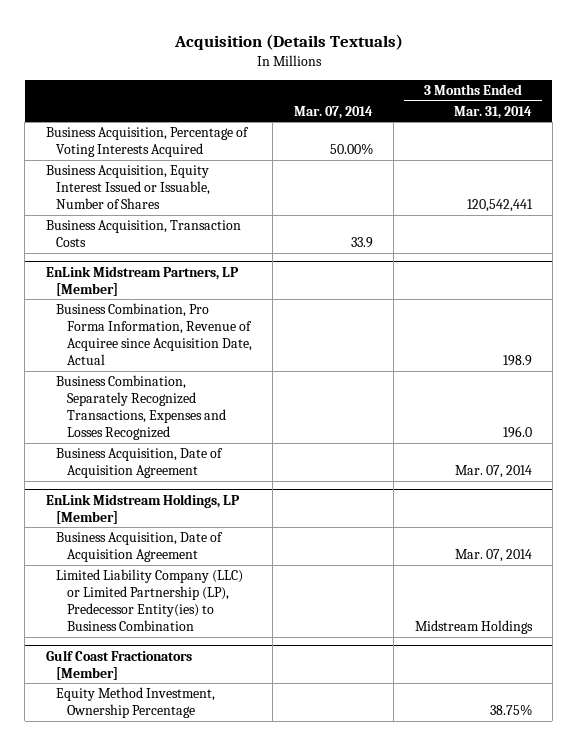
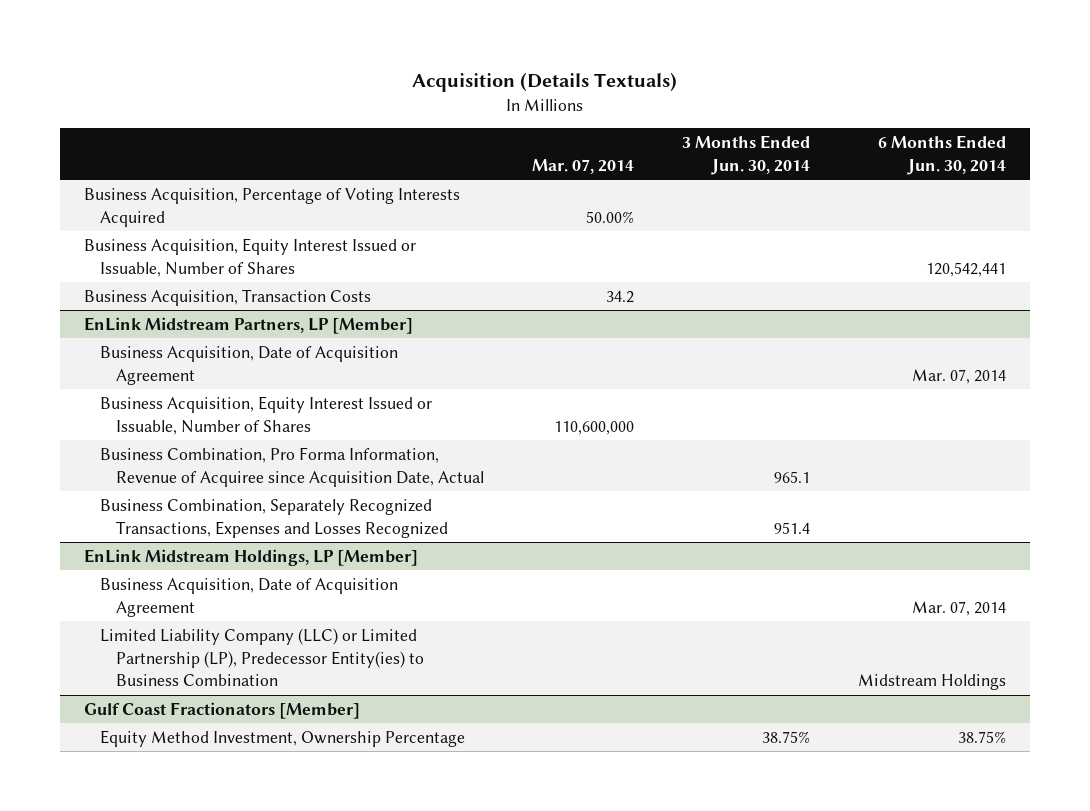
- | Mar. 07, 2014 | 3 Months Ended Mar. 31, 2014
+ | Mar. 07, 2014 | 3 Months Ended Jun. 30, 2014 | 6 Months Ended Jun. 30, 2014
- Business Acquisition, Transaction Costs | 33.9 |
+ Business Acquisition, Transaction Costs | 34.2 | |
@ EnLink Midstream Partners, LP [Member]
moved up: Business Acquisition, Date of Acquisition Agreement | | | Mar. 07, 2014
+ Business Acquisition, Equity Interest Issued or Issuable, Number of Shares | 110,600,000 | |

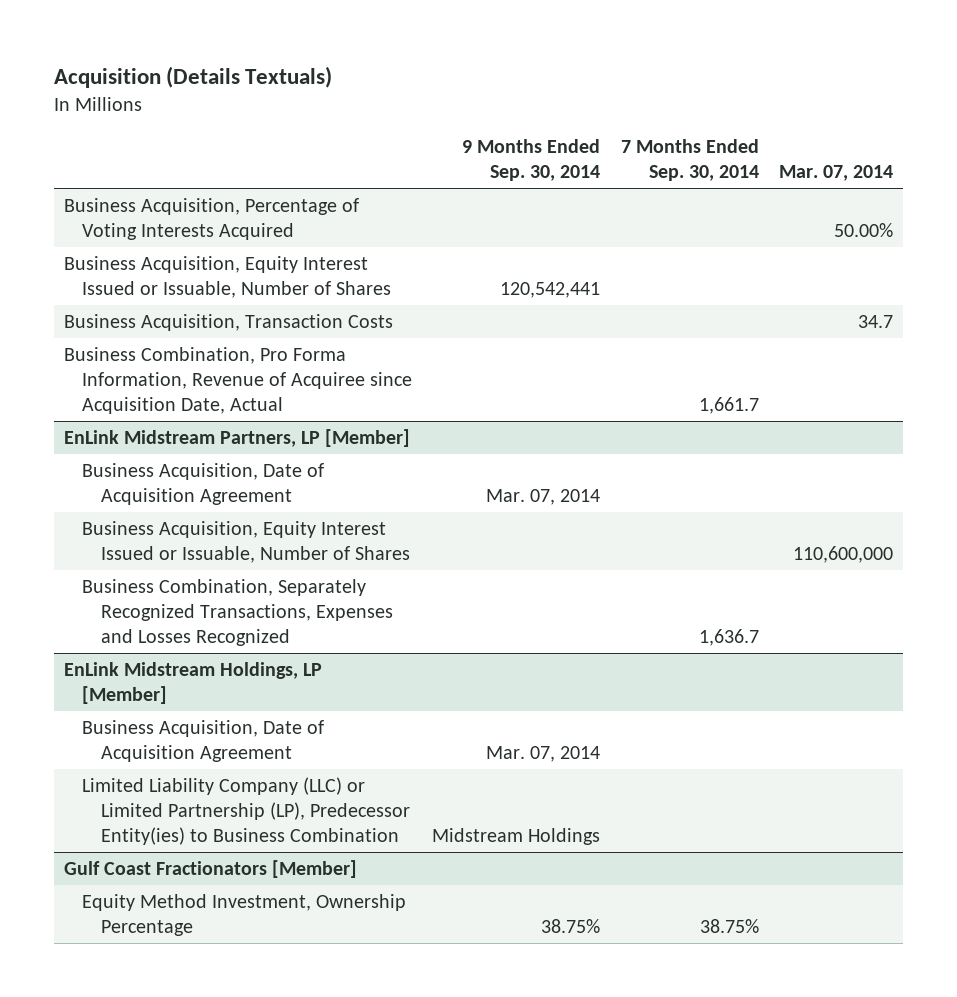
- | Mar. 07, 2014 | 3 Months Ended Jun. 30, 2014 | 6 Months Ended Jun. 30, 2014
+ | 9 Months Ended Sep. 30, 2014 | 7 Months Ended Sep. 30, 2014 | Mar. 07, 2014
- Business Acquisition, Transaction Costs | 34.2 | |
+ Business Acquisition, Transaction Costs | | | 34.7
+ Business Combination, Pro Forma Information, Revenue of Acquiree since Acquisition Date, Actual | | 1,661.7 |
@ EnLink Midstream Partners, LP [Member]
- Business Combination, Pro Forma Information, Revenue of Acquiree since Acquisition Date, Actual | | 965.1 |

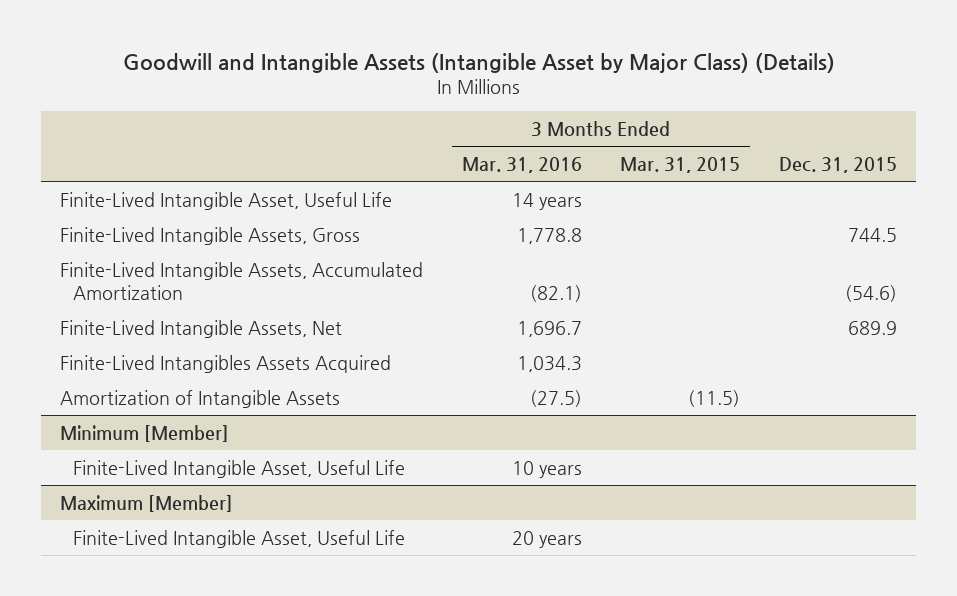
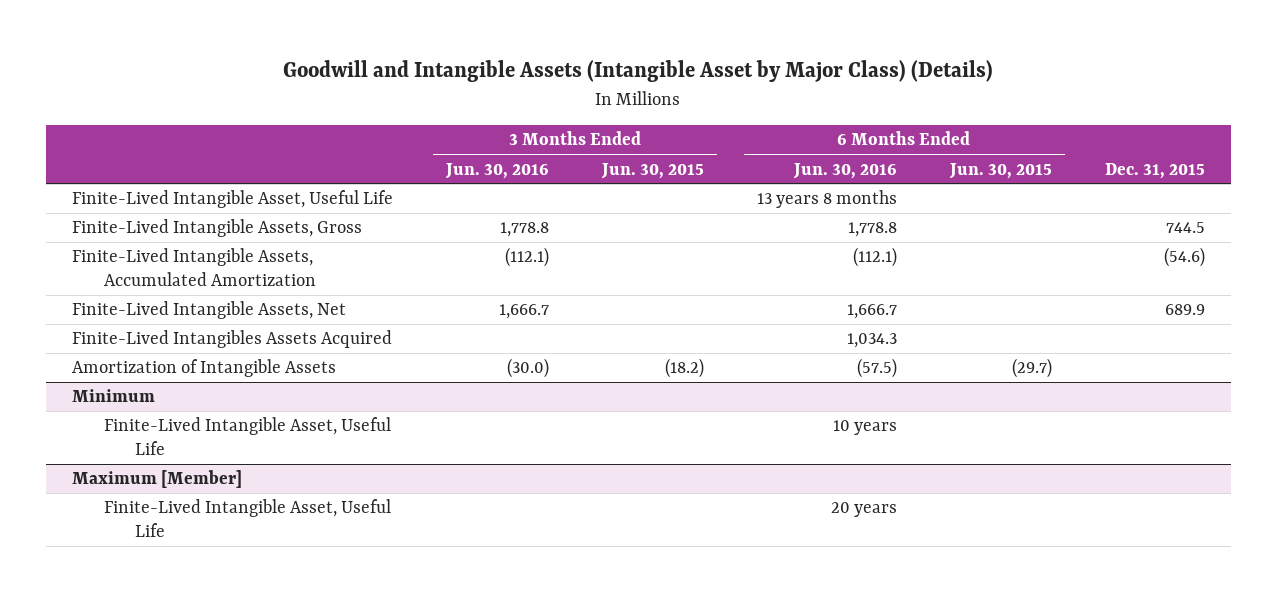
- | 3 Months Ended Mar. 31, 2016 | 3 Months Ended Mar. 31, 2015 | Dec. 31, 2015
+ | 3 Months Ended Jun. 30, 2016 | 3 Months Ended Jun. 30, 2015 | 6 Months Ended Jun. 30, 2016 | 6 Months Ended Jun. 30, 2015 | Dec. 31, 2015
- Minimum [Member]
+ Minimum

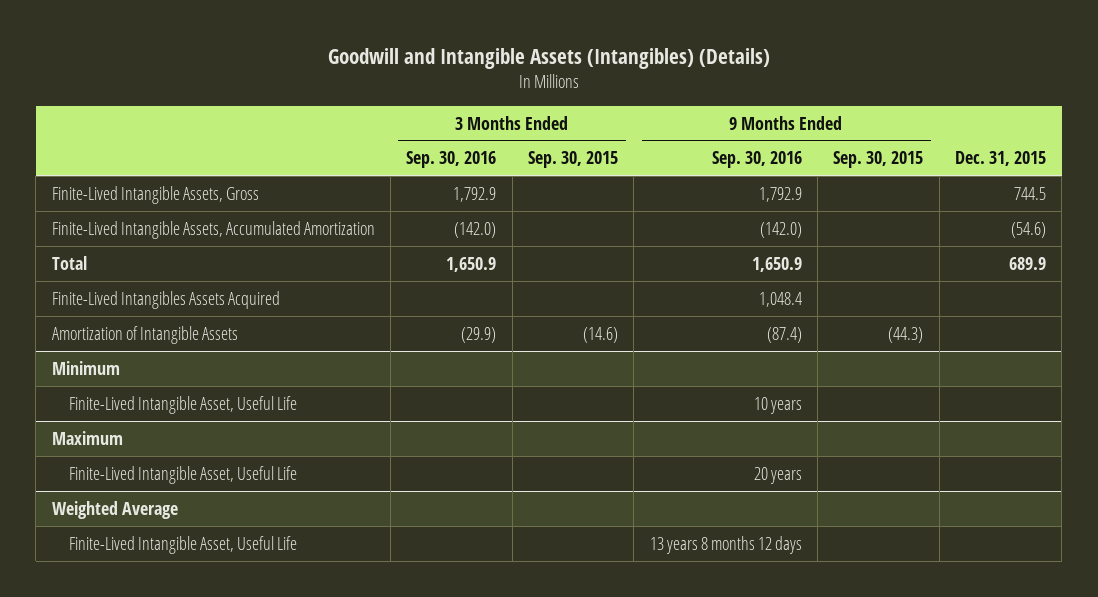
- Goodwill and Intangible Assets (Intangible Asset by Major Class) (Details)
+ Goodwill and Intangible Assets (Intangibles) (Details)
- | 3 Months Ended Jun. 30, 2016 | 3 Months Ended Jun. 30, 2015 | 6 Months Ended Jun. 30, 2016 | 6 Months Ended Jun. 30, 2015 | Dec. 31, 2015
+ | 3 Months Ended Sep. 30, 2016 | 3 Months Ended Sep. 30, 2015 | 9 Months Ended Sep. 30, 2016 | 9 Months Ended Sep. 30, 2015 | Dec. 31, 2015
- Finite-Lived Intangible Asset, Useful Life | | | 13 years 8 months | |
- Finite-Lived Intangible Assets, Net | 1,666.7 | | 1,666.7 | | 689.9
+ Total | 1,650.9 | | 1,650.9 | | 689.9
- Maximum [Member]
+ Maximum
+ Weighted Average
+ Finite-Lived Intangible Asset, Useful Life | | | 13 years 8 months 12 days | |

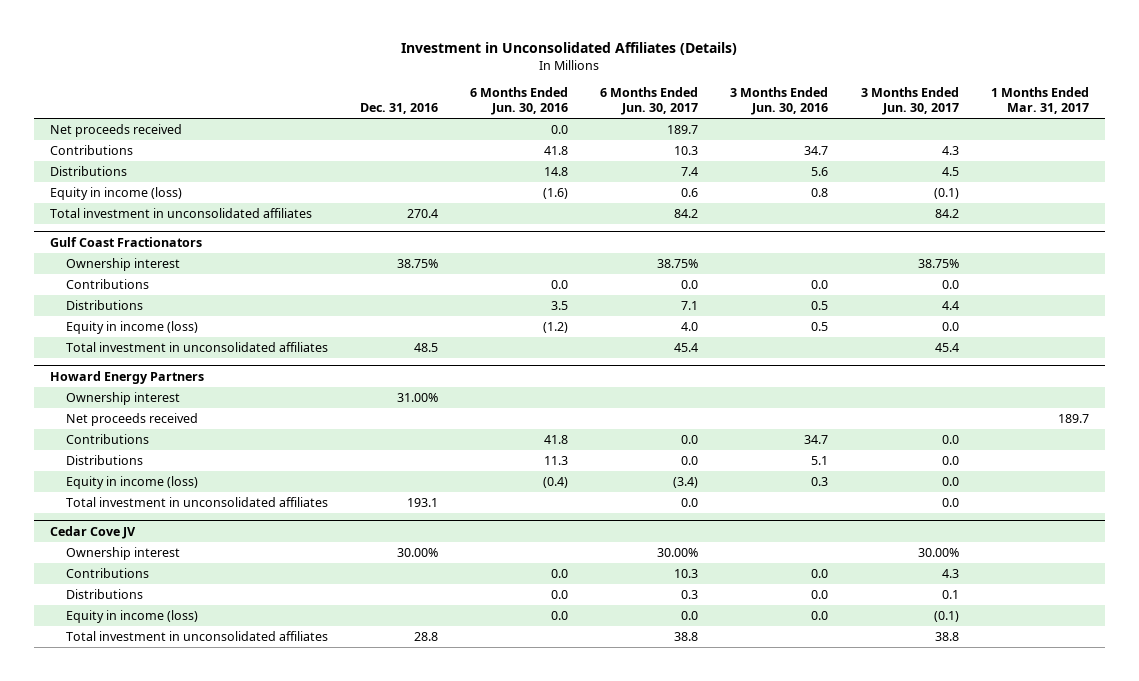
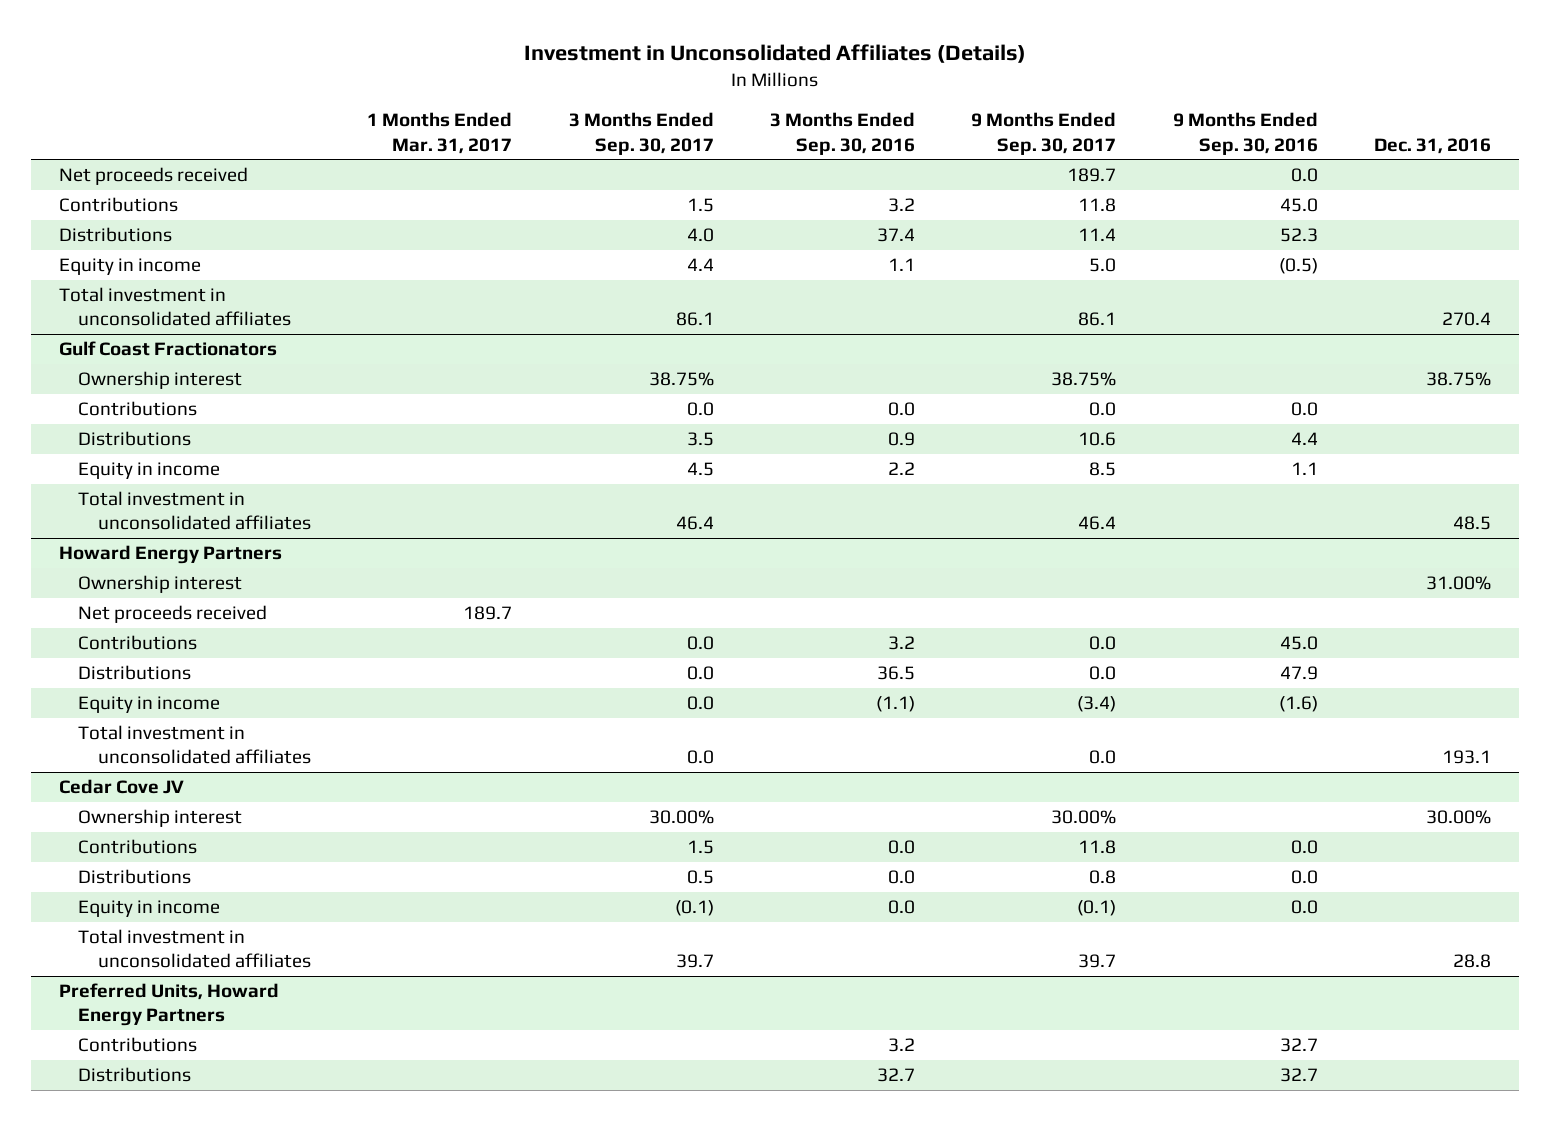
- | Dec. 31, 2016 | 6 Months Ended Jun. 30, 2016 | 6 Months Ended Jun. 30, 2017 | 3 Months Ended Jun. 30, 2016 | 3 Months Ended Jun. 30, 2017 | 1 Months Ended Mar. 31, 2017
+ | 1 Months Ended Mar. 31, 2017 | 3 Months Ended Sep. 30, 2017 | 3 Months Ended Sep. 30, 2016 | 9 Months Ended Sep. 30, 2017 | 9 Months Ended Sep. 30, 2016 | Dec. 31, 2016
- Equity in income (loss) | | (1.6) | 0.6 | 0.8 | (0.1) |
+ Equity in income | | 4.4 | 1.1 | 5.0 | (0.5) |
@ Gulf Coast Fractionators
- Equity in income (loss) | | (1.2) | 4.0 | 0.5 | 0.0 |
+ Equity in income | | 4.5 | 2.2 | 8.5 | 1.1 |
@ Howard Energy Partners
- Equity in income (loss) | | (0.4) | (3.4) | 0.3 | 0.0 |
+ Equity in income | | 0.0 | (1.1) | (3.4) | (1.6) |
@ Cedar Cove JV
- Equity in income (loss) | | 0.0 | 0.0 | 0.0 | (0.1) |
+ Equity in income | | (0.1) | 0.0 | (0.1) | 0.0 |
+ Preferred Units, Howard Energy Partners
+ Contributions | | | 3.2 | | 32.7 |
+ Distributions | | | 32.7 | | 32.7 |

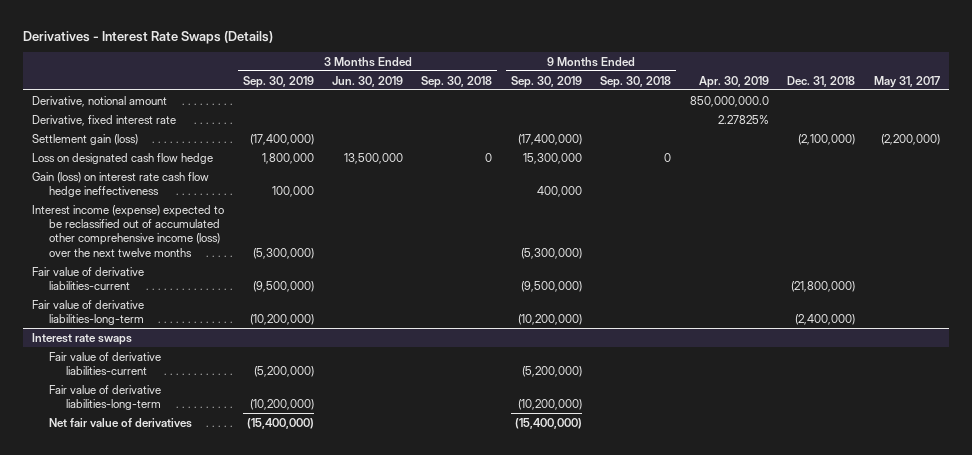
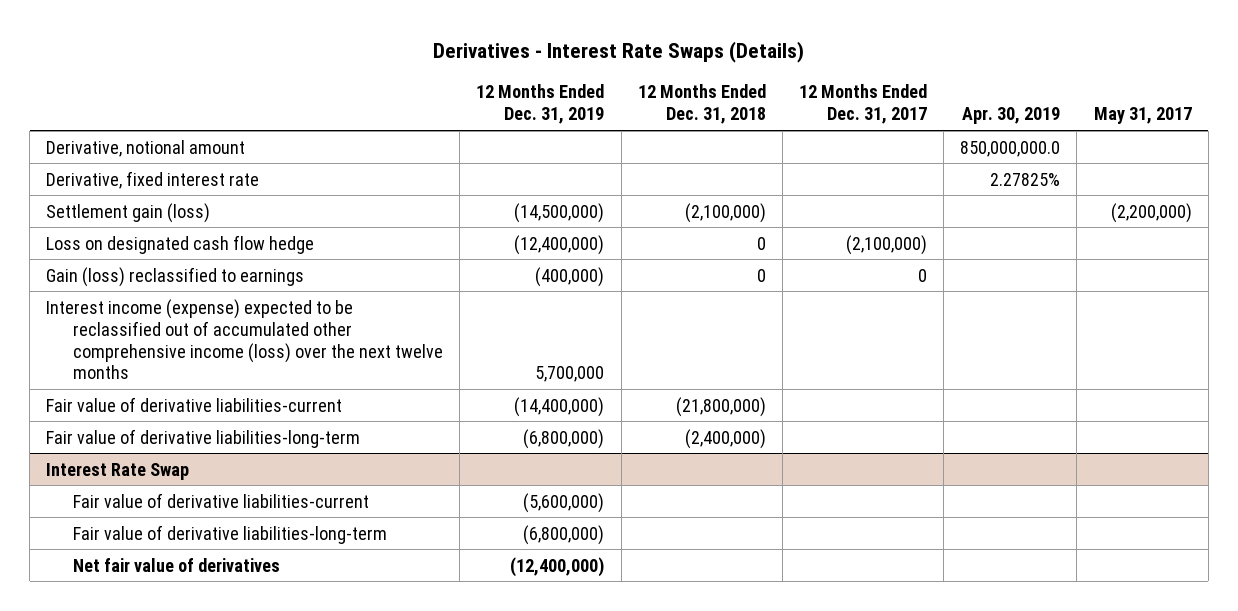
- | 3 Months Ended Sep. 30, 2019 | 3 Months Ended Jun. 30, 2019 | 3 Months Ended Sep. 30, 2018 | 9 Months Ended Sep. 30, 2019 | 9 Months Ended Sep. 30, 2018 | Apr. 30, 2019 | Dec. 31, 2018 | May 31, 2017
+ | 12 Months Ended Dec. 31, 2019 | 12 Months Ended Dec. 31, 2018 | 12 Months Ended Dec. 31, 2017 | Apr. 30, 2019 | May 31, 2017
- Gain (loss) on interest rate cash flow hedge ineffectiveness | 100,000 | | | 400,000 | | | |
+ Gain (loss) reclassified to earnings | (400,000) | 0 | 0 | |
- Interest rate swaps
+ Interest Rate Swap

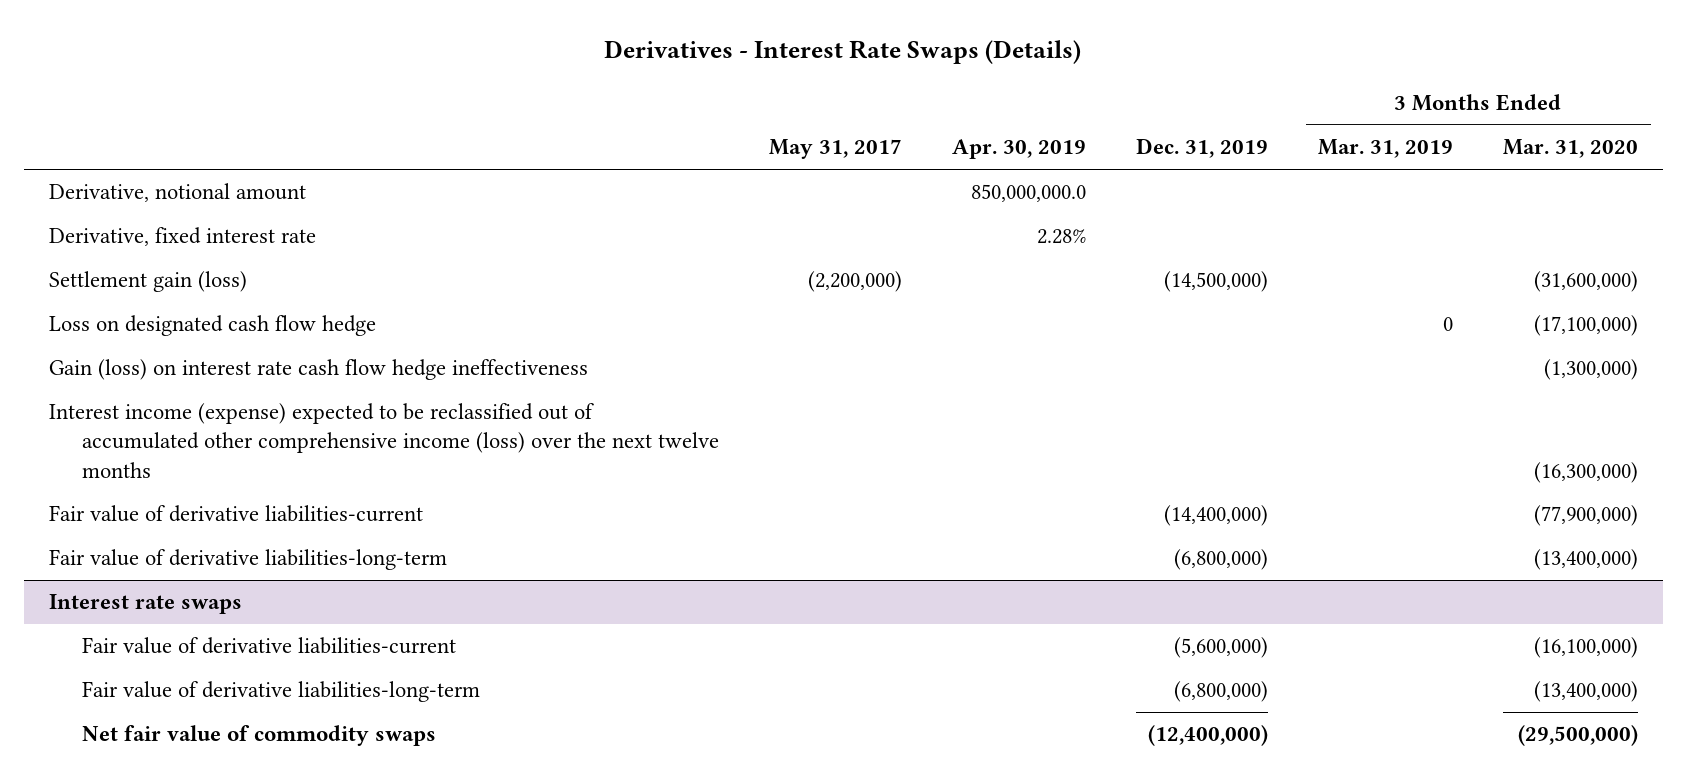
- | 12 Months Ended Dec. 31, 2019 | 12 Months Ended Dec. 31, 2018 | 12 Months Ended Dec. 31, 2017 | Apr. 30, 2019 | May 31, 2017
+ | May 31, 2017 | Apr. 30, 2019 | Dec. 31, 2019 | 3 Months Ended Mar. 31, 2019 | 3 Months Ended Mar. 31, 2020
- Derivative, fixed interest rate | | | | 2.27825% |
+ Derivative, fixed interest rate | | 2.28% | | |
- Gain (loss) reclassified to earnings | (400,000) | 0 | 0 | |
+ Gain (loss) on interest rate cash flow hedge ineffectiveness | | | | | (1,300,000)
- Interest Rate Swap
+ Interest rate swaps
- Net fair value of derivatives | (12,400,000) | | | |
+ Net fair value of commodity swaps | | | (12,400,000) | | (29,500,000)

